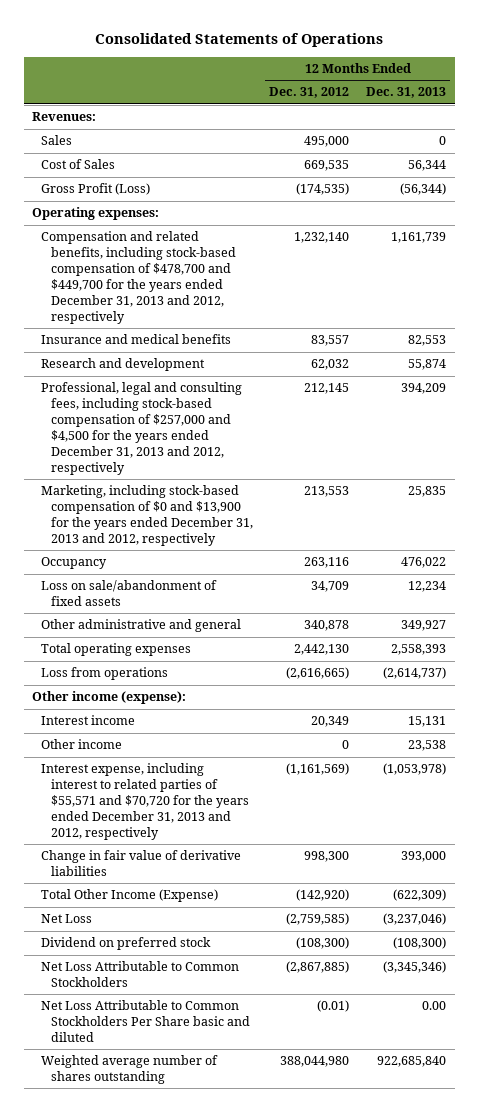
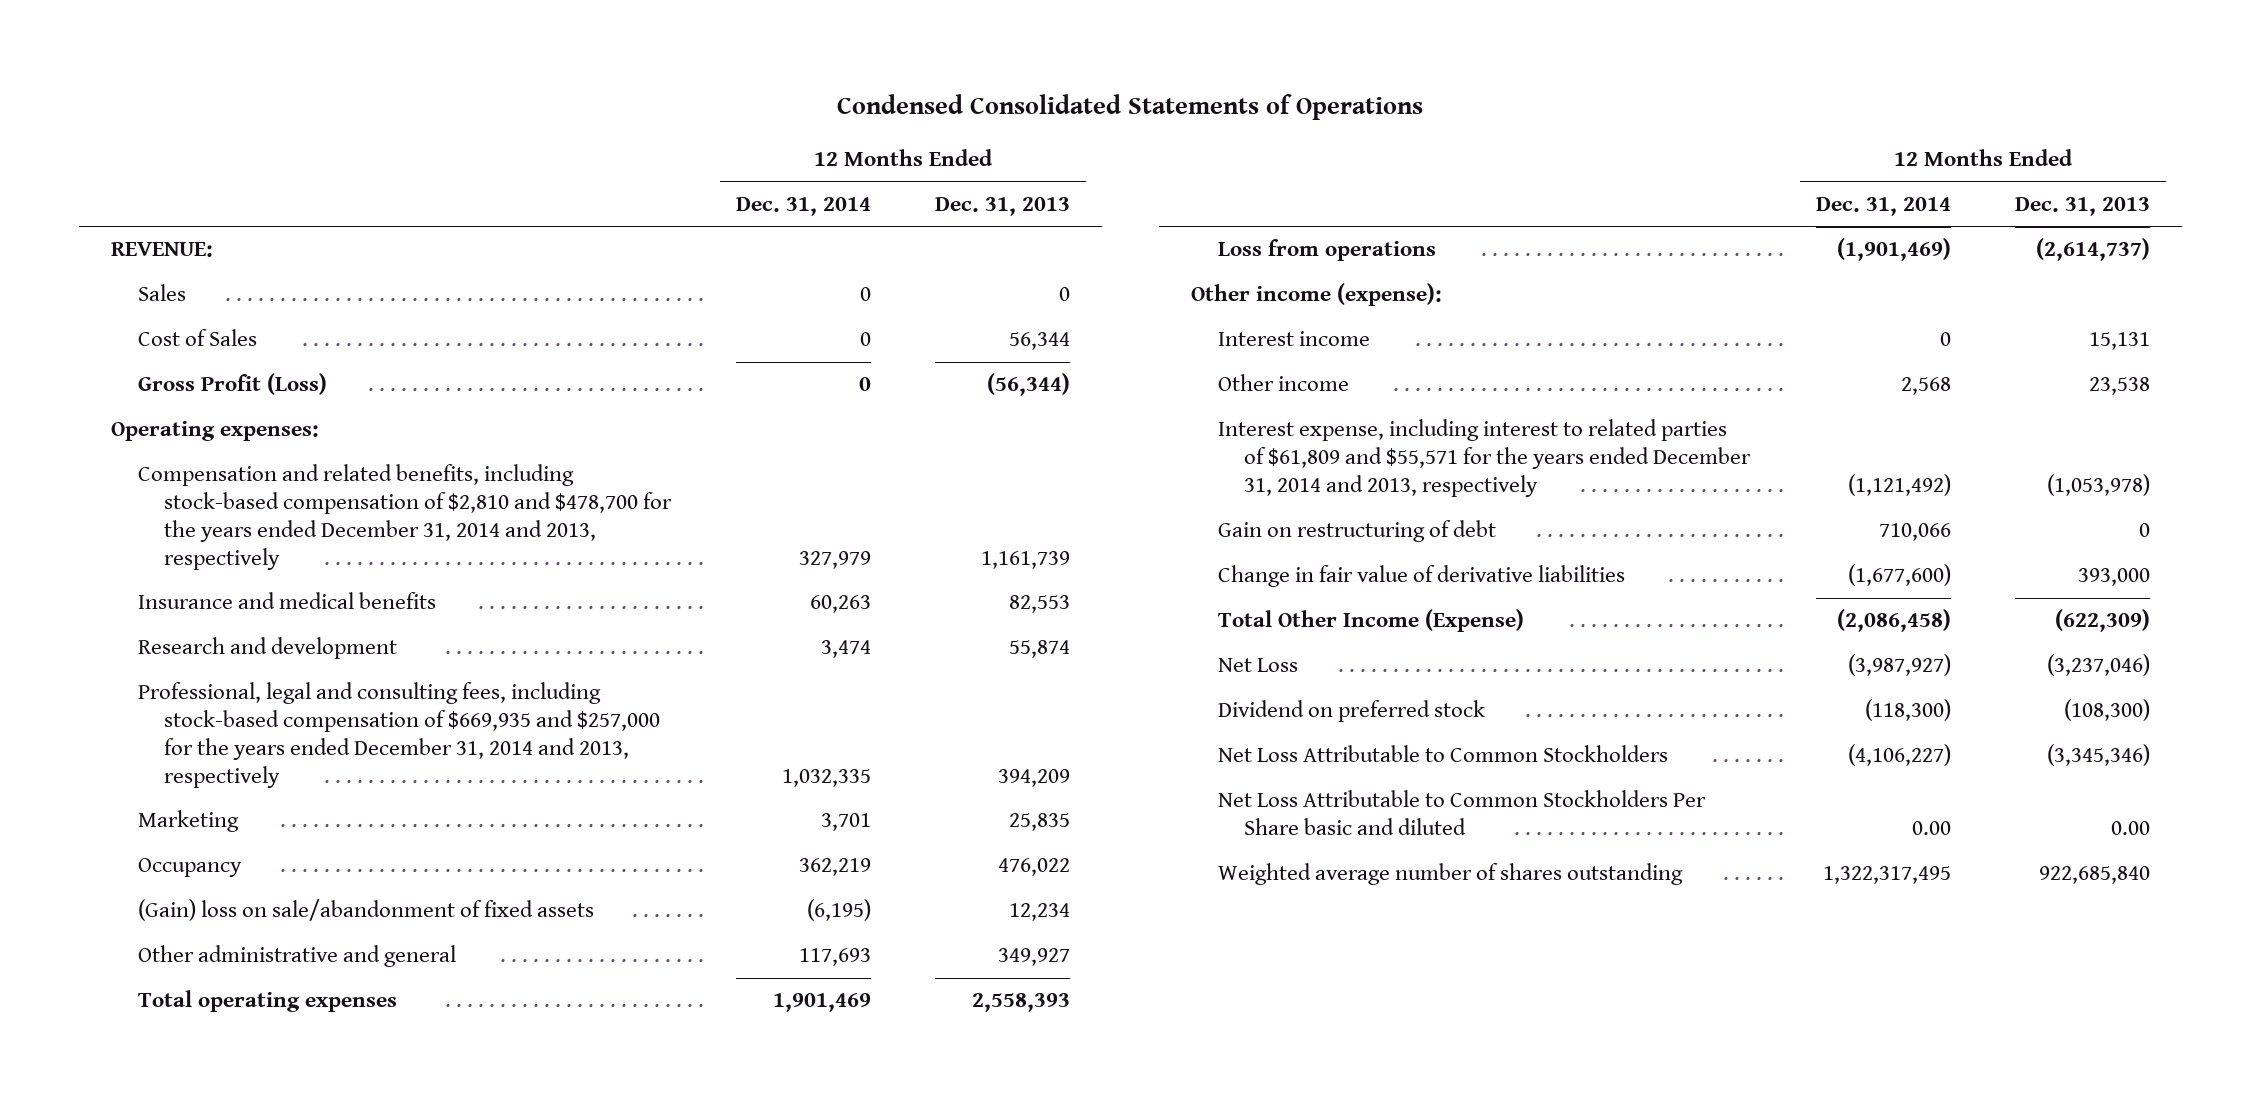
- Consolidated Statements of Operations
+ Condensed Consolidated Statements of Operations
- | 12 Months Ended Dec. 31, 2012 | 12 Months Ended Dec. 31, 2013
+ | 12 Months Ended Dec. 31, 2014 | 12 Months Ended Dec. 31, 2013
- Revenues:
+ REVENUE:
- Compensation and related benefits, including stock-based compensation of $478,700 and $449,700 for the years ended December 31, 2013 and 2012, respectively | 1,232,140 | 1,161,739
+ Compensation and related benefits, including stock-based compensation of $2,810 and $478,700 for the years ended December 31, 2014 and 2013, respectively | 327,979 | 1,161,739
- Professional, legal and consulting fees, including stock-based compensation of $257,000 and $4,500 for the years ended December 31, 2013 and 2012, respectively | 212,145 | 394,209
- Marketing, including stock-based compensation of $0 and $13,900 for the years ended December 31, 2013 and 2012, respectively | 213,553 | 25,835
+ Professional, legal and consulting fees, including stock-based compensation of $669,935 and $257,000 for the years ended December 31, 2014 and 2013, respectively | 1,032,335 | 394,209
+ Marketing | 3,701 | 25,835
- Loss on sale/abandonment of fixed assets | 34,709 | 12,234
+ (Gain) loss on sale/abandonment of fixed assets | (6,195) | 12,234
- Interest expense, including interest to related parties of $55,571 and $70,720 for the years ended December 31, 2013 and 2012, respectively | (1,161,569) | (1,053,978)
+ Interest expense, including interest to related parties of $61,809 and $55,571 for the years ended December 31, 2014 and 2013, respectively | (1,121,492) | (1,053,978)
+ Gain on restructuring of debt | 710,066 | 0

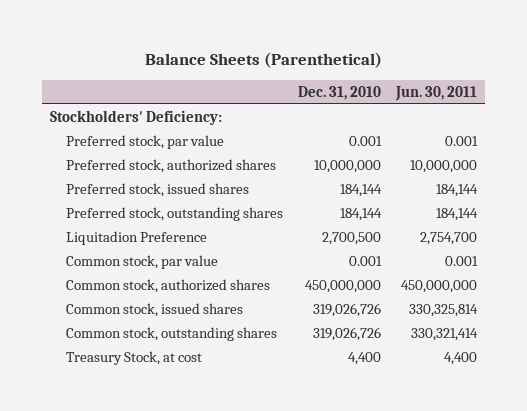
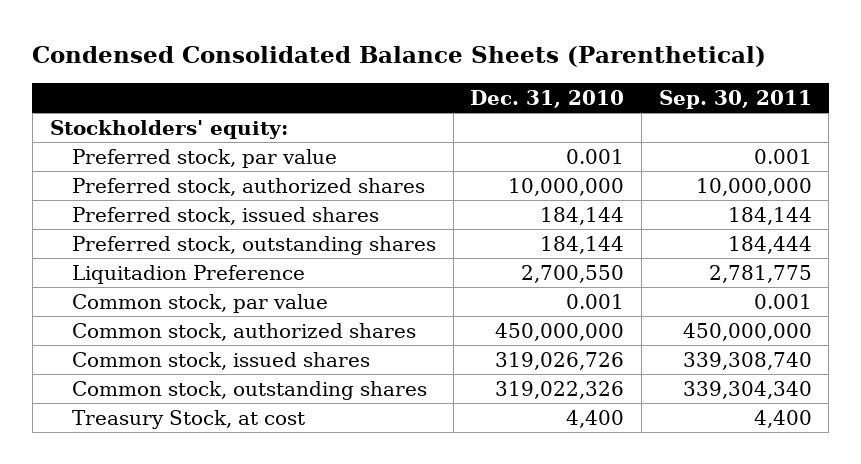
- Balance Sheets (Parenthetical)
+ Condensed Consolidated Balance Sheets (Parenthetical)
- | Dec. 31, 2010 | Jun. 30, 2011
+ | Dec. 31, 2010 | Sep. 30, 2011
- Stockholders' Deficiency:
+ Stockholders' equity:
- Liquitadion Preference | 2,700,500 | 2,754,700
+ Liquitadion Preference | 2,700,550 | 2,781,775
- Common stock, outstanding shares | 319,026,726 | 330,321,414
+ Common stock, outstanding shares | 319,022,326 | 339,304,340

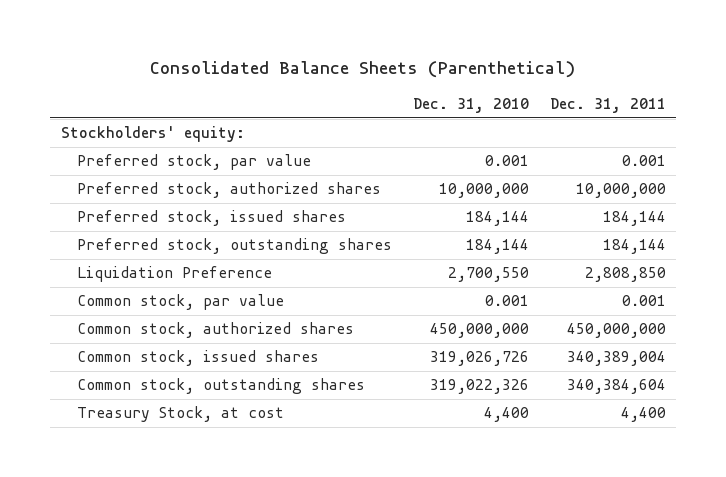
- Condensed Consolidated Balance Sheets (Parenthetical)
+ Consolidated Balance Sheets (Parenthetical)
- | Dec. 31, 2010 | Sep. 30, 2011
+ | Dec. 31, 2010 | Dec. 31, 2011
- Liquitadion Preference | 2,700,550 | 2,781,775
+ Liquidation Preference | 2,700,550 | 2,808,850

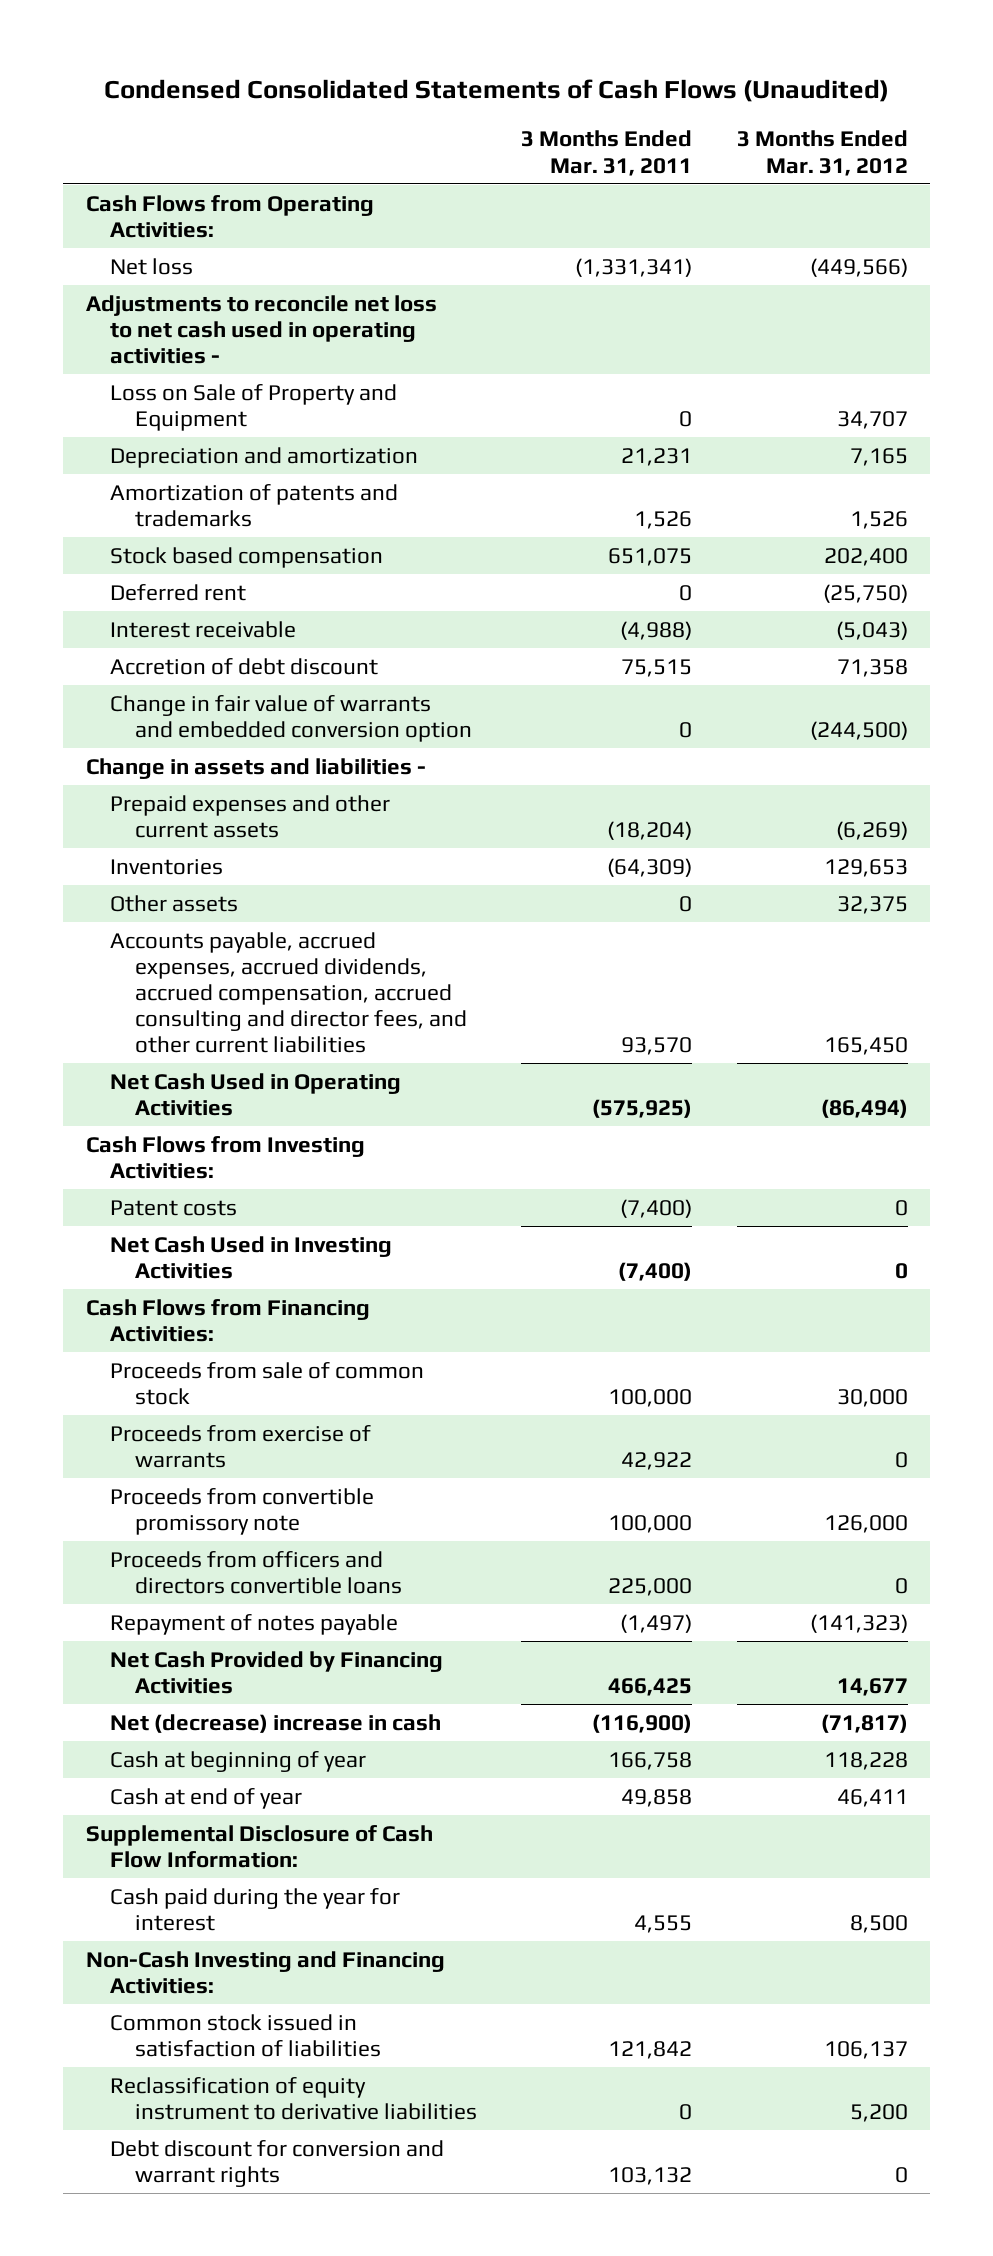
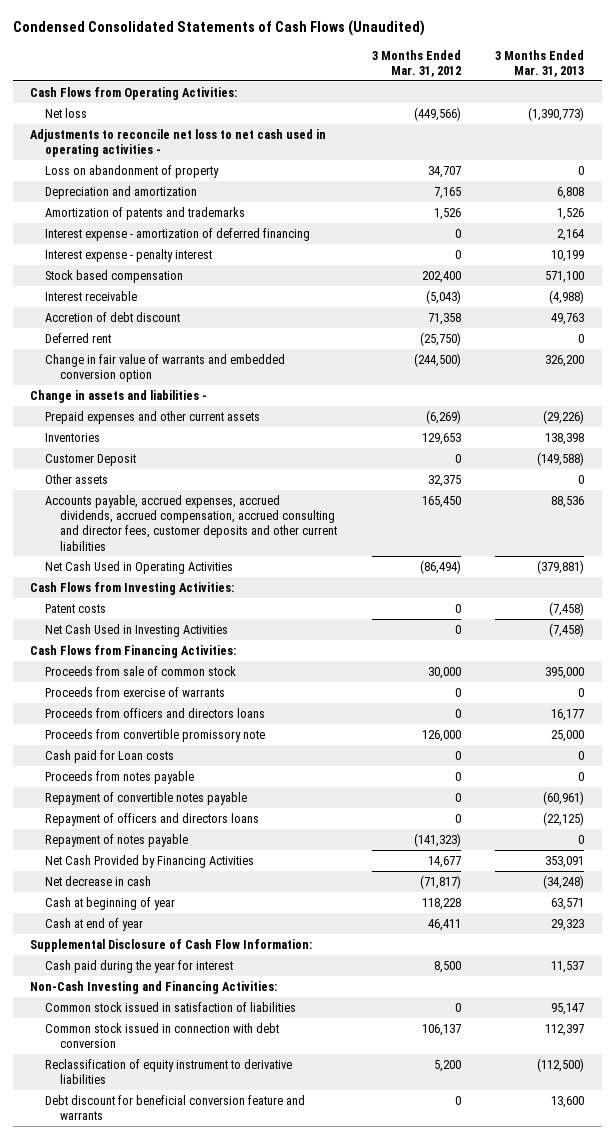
- | 3 Months Ended Mar. 31, 2011 | 3 Months Ended Mar. 31, 2012
+ | 3 Months Ended Mar. 31, 2012 | 3 Months Ended Mar. 31, 2013
- Loss on Sale of Property and Equipment | 0 | 34,707
+ Loss on abandonment of property | 34,707 | 0
+ Interest expense - amortization of deferred financing | 0 | 2,164
+ Interest expense - penalty interest | 0 | 10,199
moved down: Deferred rent | (25,750) | 0
+ Customer Deposit | 0 | (149,588)
- Accounts payable, accrued expenses, accrued dividends, accrued compensation, accrued consulting and director fees, and other current liabilities | 93,570 | 165,450
+ Accounts payable, accrued expenses, accrued dividends, accrued compensation, accrued consulting and director fees, customer deposits and other current liabilities | 165,450 | 88,536
+ Proceeds from officers and directors loans | 0 | 16,177
- Proceeds from officers and directors convertible loans | 225,000 | 0
+ Cash paid for Loan costs | 0 | 0
+ Proceeds from notes payable | 0 | 0
+ Repayment of convertible notes payable | 0 | (60,961)
+ Repayment of officers and directors loans | 0 | (22,125)
- Net (decrease) increase in cash | (116,900) | (71,817)
+ Net decrease in cash | (71,817) | (34,248)
- Common stock issued in satisfaction of liabilities | 121,842 | 106,137
+ Common stock issued in satisfaction of liabilities | 0 | 95,147
+ Common stock issued in connection with debt conversion | 106,137 | 112,397
- Debt discount for conversion and warrant rights | 103,132 | 0
+ Debt discount for beneficial conversion feature and warrants | 0 | 13,600

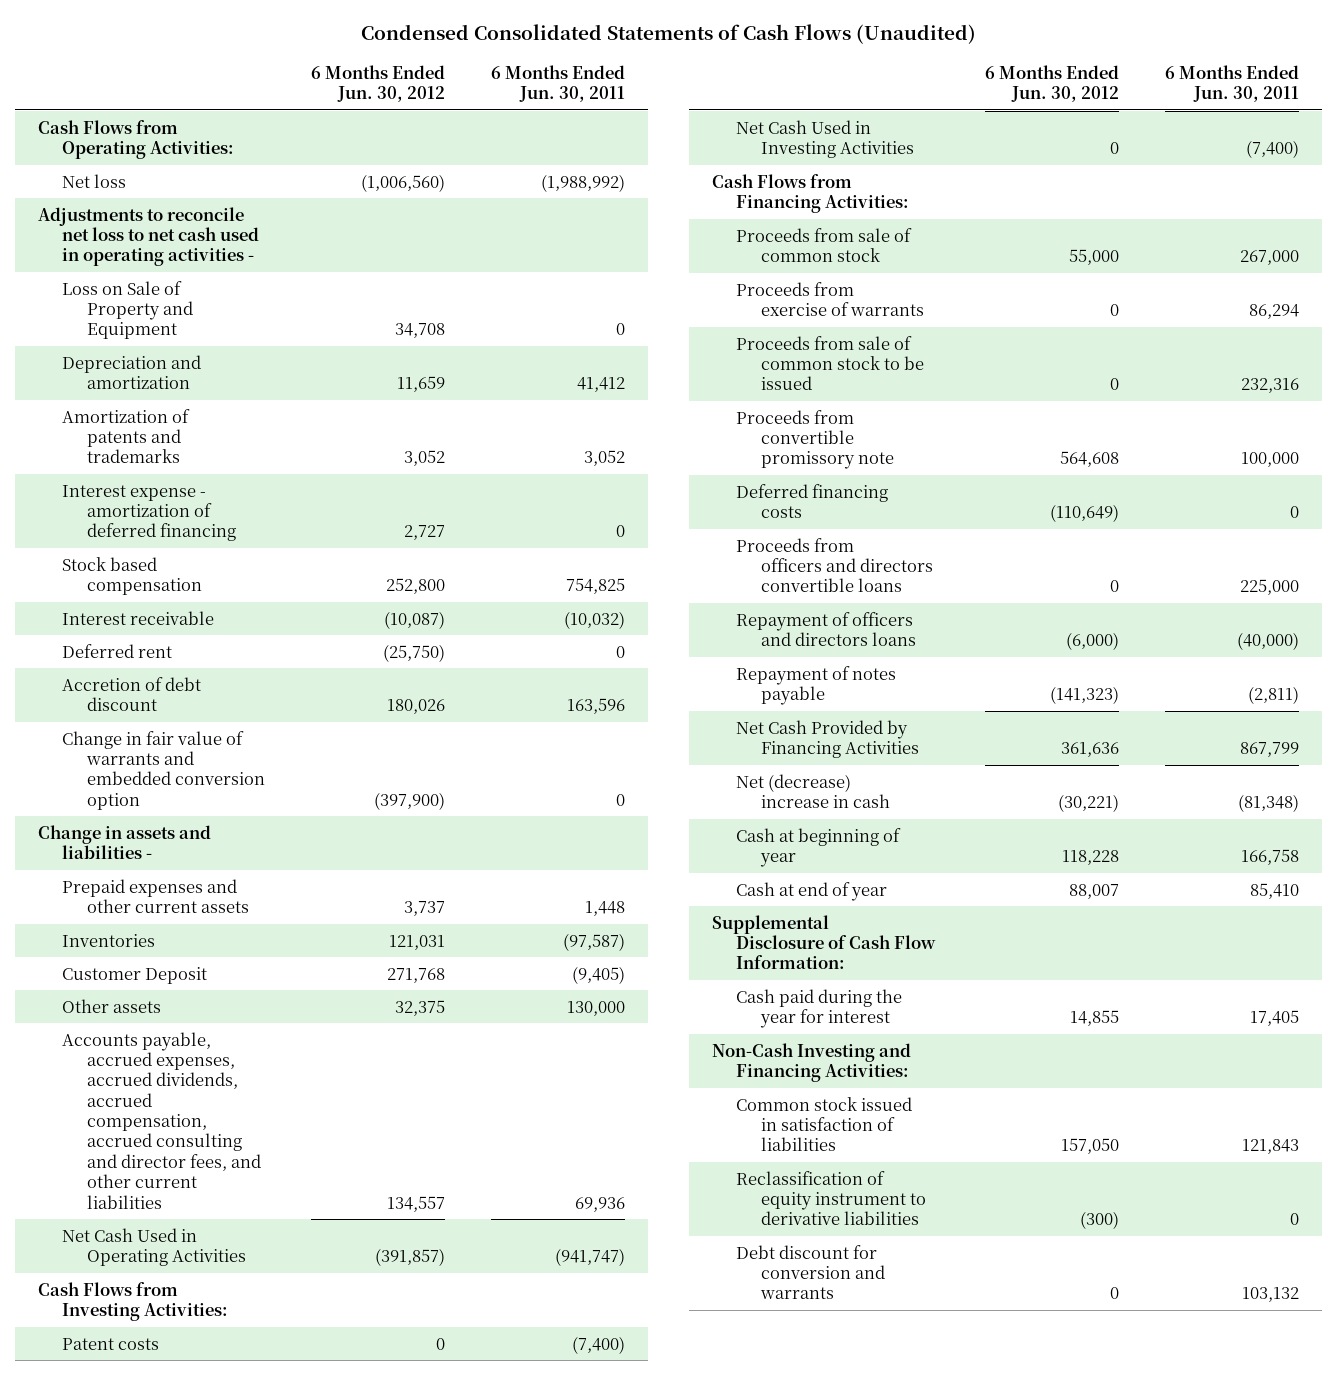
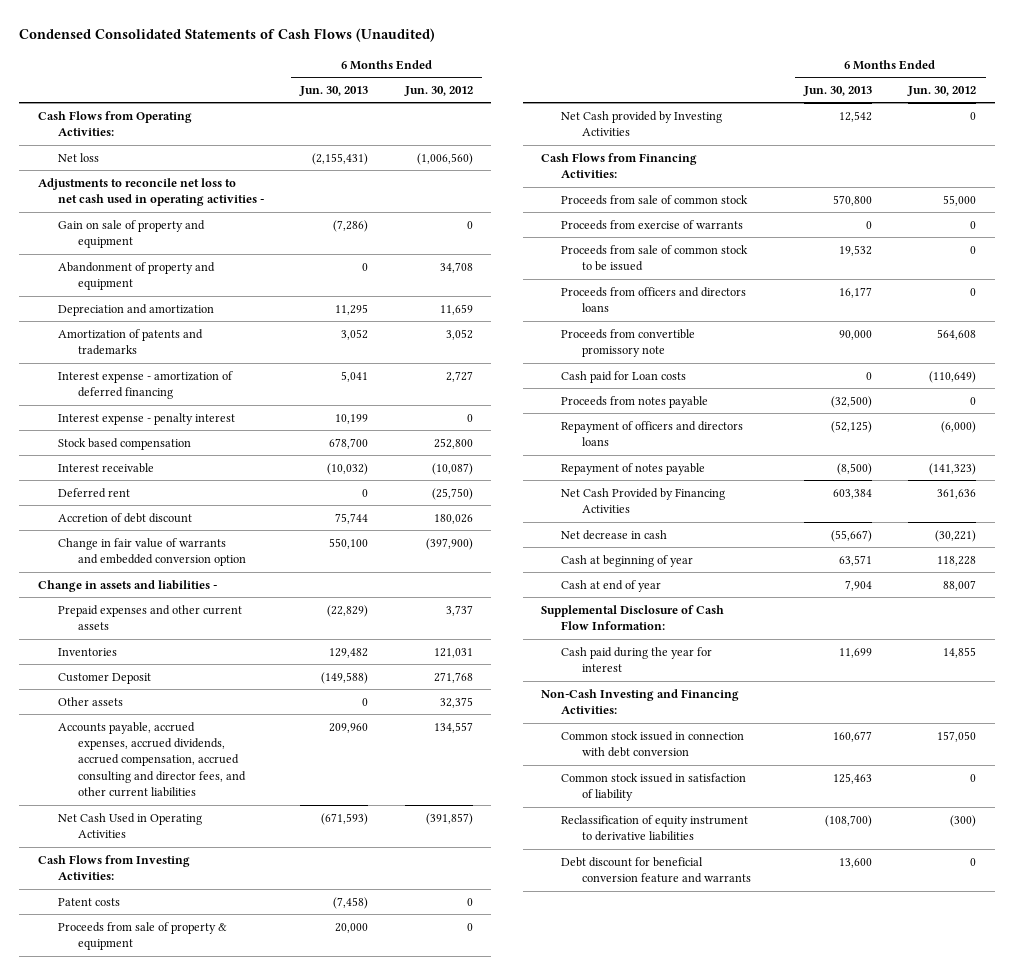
- | 6 Months Ended Jun. 30, 2012 | 6 Months Ended Jun. 30, 2011
+ | 6 Months Ended Jun. 30, 2013 | 6 Months Ended Jun. 30, 2012
- Loss on Sale of Property and Equipment | 34,708 | 0
+ Gain on sale of property and equipment | (7,286) | 0
+ Abandonment of property and equipment | 0 | 34,708
+ Interest expense - penalty interest | 10,199 | 0
- Net Cash Used in Investing Activities | 0 | (7,400)
+ Proceeds from sale of property & equipment | 20,000 | 0
+ Net Cash provided by Investing Activities | 12,542 | 0
+ Proceeds from officers and directors loans | 16,177 | 0
- Deferred financing costs | (110,649) | 0
- Proceeds from officers and directors convertible loans | 0 | 225,000
+ Cash paid for Loan costs | 0 | (110,649)
+ Proceeds from notes payable | (32,500) | 0
- Net (decrease) increase in cash | (30,221) | (81,348)
+ Net decrease in cash | (55,667) | (30,221)
- Common stock issued in satisfaction of liabilities | 157,050 | 121,843
+ Common stock issued in connection with debt conversion | 160,677 | 157,050
+ Common stock issued in satisfaction of liability | 125,463 | 0
- Debt discount for conversion and warrants | 0 | 103,132
+ Debt discount for beneficial conversion feature and warrants | 13,600 | 0

